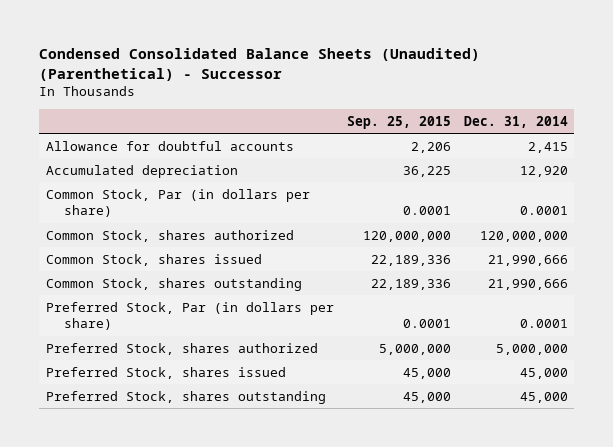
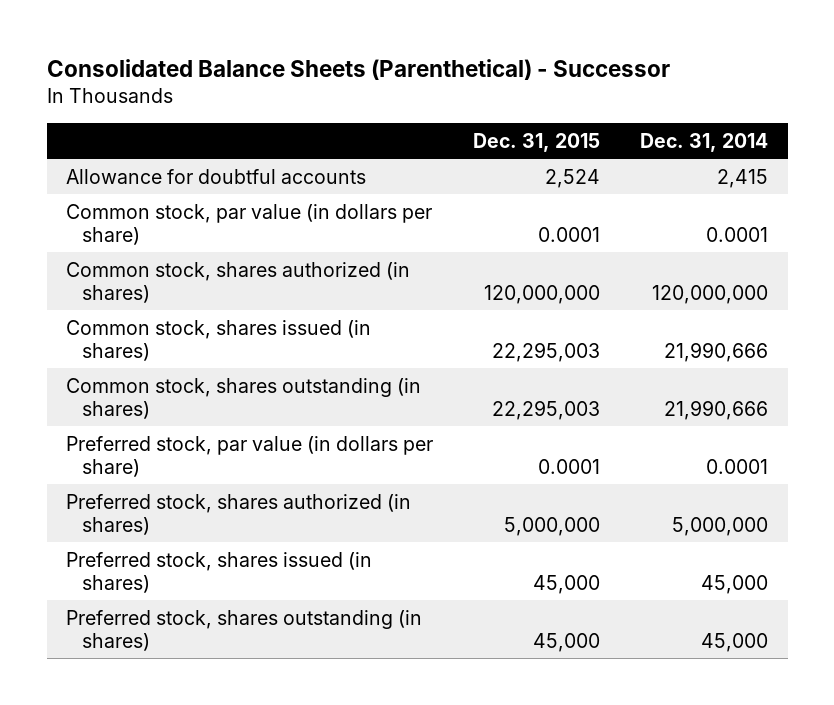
- Condensed Consolidated Balance Sheets (Unaudited) (Parenthetical) - Successor
+ Consolidated Balance Sheets (Parenthetical) - Successor
- | Sep. 25, 2015 | Dec. 31, 2014
+ | Dec. 31, 2015 | Dec. 31, 2014
- Accumulated depreciation | 36,225 | 12,920
- Common Stock, Par (in dollars per share) | 0.0001 | 0.0001
- Common Stock, shares authorized | 120,000,000 | 120,000,000
- Common Stock, shares issued | 22,189,336 | 21,990,666
- Common Stock, shares outstanding | 22,189,336 | 21,990,666
- Preferred Stock, Par (in dollars per share) | 0.0001 | 0.0001
- Preferred Stock, shares authorized | 5,000,000 | 5,000,000
- Preferred Stock, shares issued | 45,000 | 45,000
- Preferred Stock, shares outstanding | 45,000 | 45,000
+ Common stock, par value (in dollars per share) | 0.0001 | 0.0001
+ Common stock, shares authorized (in shares) | 120,000,000 | 120,000,000
+ Common stock, shares issued (in shares) | 22,295,003 | 21,990,666
+ Common stock, shares outstanding (in shares) | 22,295,003 | 21,990,666
+ Preferred stock, par value (in dollars per share) | 0.0001 | 0.0001
+ Preferred stock, shares authorized (in shares) | 5,000,000 | 5,000,000
+ Preferred stock, shares issued (in shares) | 45,000 | 45,000
+ Preferred stock, shares outstanding (in shares) | 45,000 | 45,000

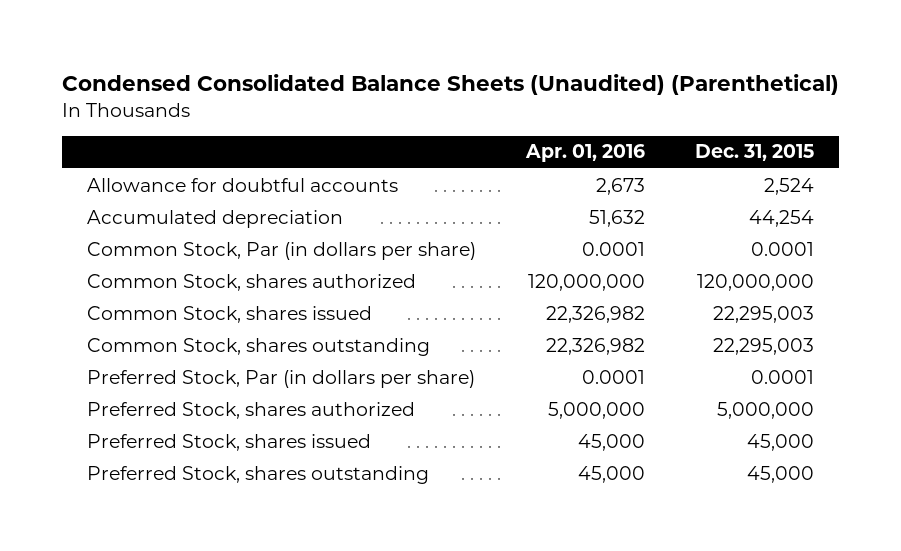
- Consolidated Balance Sheets (Parenthetical) - Successor
+ Condensed Consolidated Balance Sheets (Unaudited) (Parenthetical)
- | Dec. 31, 2015 | Dec. 31, 2014
+ | Apr. 01, 2016 | Dec. 31, 2015
- Common stock, par value (in dollars per share) | 0.0001 | 0.0001
- Common stock, shares authorized (in shares) | 120,000,000 | 120,000,000
- Common stock, shares issued (in shares) | 22,295,003 | 21,990,666
- Common stock, shares outstanding (in shares) | 22,295,003 | 21,990,666
- Preferred stock, par value (in dollars per share) | 0.0001 | 0.0001
- Preferred stock, shares authorized (in shares) | 5,000,000 | 5,000,000
- Preferred stock, shares issued (in shares) | 45,000 | 45,000
- Preferred stock, shares outstanding (in shares) | 45,000 | 45,000
+ Accumulated depreciation | 51,632 | 44,254
+ Common Stock, Par (in dollars per share) | 0.0001 | 0.0001
+ Common Stock, shares authorized | 120,000,000 | 120,000,000
+ Common Stock, shares issued | 22,326,982 | 22,295,003
+ Common Stock, shares outstanding | 22,326,982 | 22,295,003
+ Preferred Stock, Par (in dollars per share) | 0.0001 | 0.0001
+ Preferred Stock, shares authorized | 5,000,000 | 5,000,000
+ Preferred Stock, shares issued | 45,000 | 45,000
+ Preferred Stock, shares outstanding | 45,000 | 45,000

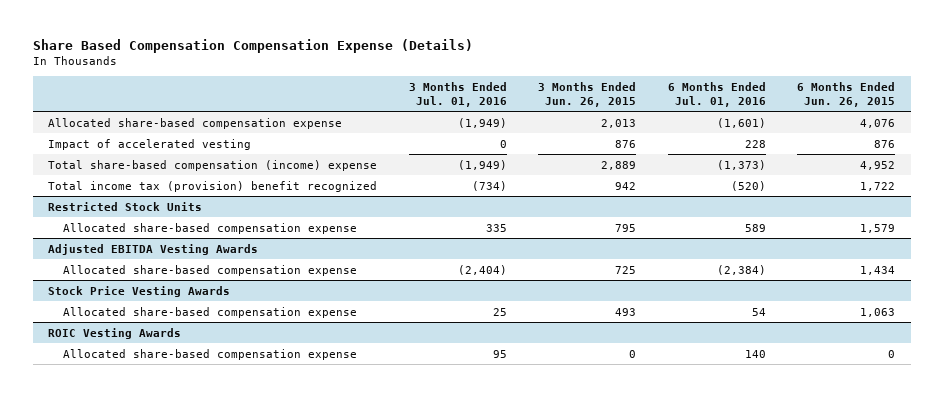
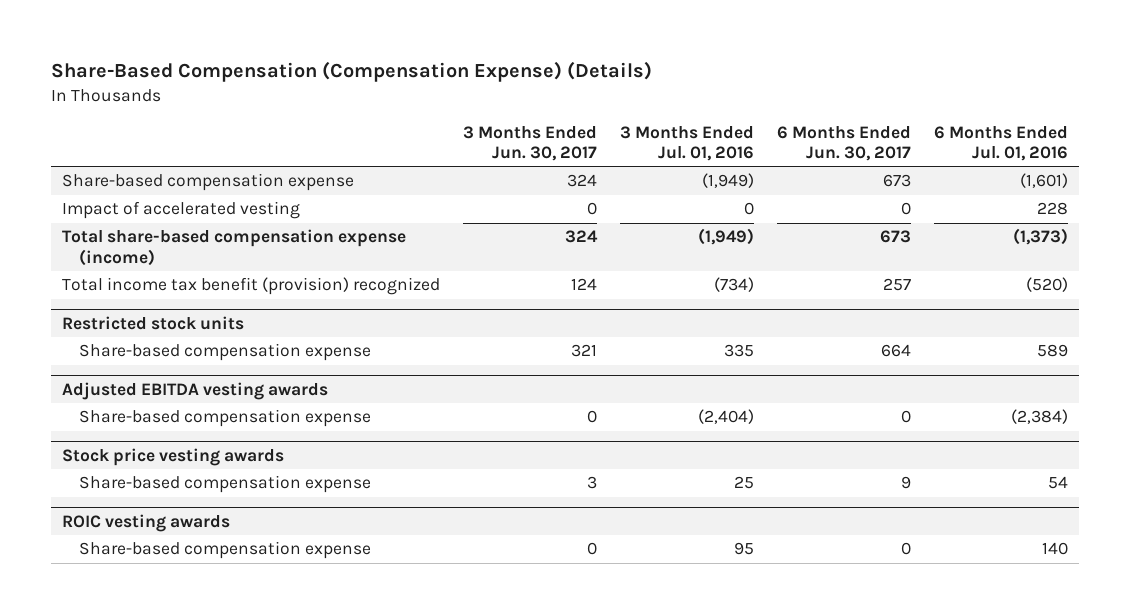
- Share Based Compensation Compensation Expense (Details)
+ Share-Based Compensation (Compensation Expense) (Details)
- | 3 Months Ended Jul. 01, 2016 | 3 Months Ended Jun. 26, 2015 | 6 Months Ended Jul. 01, 2016 | 6 Months Ended Jun. 26, 2015
+ | 3 Months Ended Jun. 30, 2017 | 3 Months Ended Jul. 01, 2016 | 6 Months Ended Jun. 30, 2017 | 6 Months Ended Jul. 01, 2016
- Allocated share-based compensation expense | (1,949) | 2,013 | (1,601) | 4,076
+ Share-based compensation expense | 324 | (1,949) | 673 | (1,601)
- Total share-based compensation (income) expense | (1,949) | 2,889 | (1,373) | 4,952
- Total income tax (provision) benefit recognized | (734) | 942 | (520) | 1,722
- Restricted Stock Units
- Allocated share-based compensation expense | 335 | 795 | 589 | 1,579
- Adjusted EBITDA Vesting Awards
- Allocated share-based compensation expense | (2,404) | 725 | (2,384) | 1,434
- Stock Price Vesting Awards
- Allocated share-based compensation expense | 25 | 493 | 54 | 1,063
- ROIC Vesting Awards
- Allocated share-based compensation expense | 95 | 0 | 140 | 0
+ Total share-based compensation expense (income) | 324 | (1,949) | 673 | (1,373)
+ Total income tax benefit (provision) recognized | 124 | (734) | 257 | (520)
+ Restricted stock units
+ Share-based compensation expense | 321 | 335 | 664 | 589
+ Adjusted EBITDA vesting awards
+ Share-based compensation expense | 0 | (2,404) | 0 | (2,384)
+ Stock price vesting awards
+ Share-based compensation expense | 3 | 25 | 9 | 54
+ ROIC vesting awards
+ Share-based compensation expense | 0 | 95 | 0 | 140

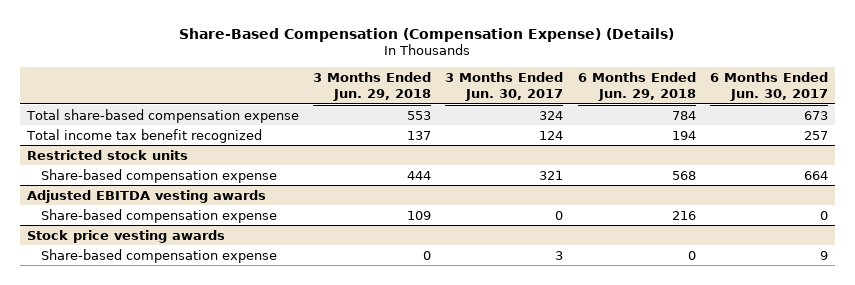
- | 3 Months Ended Jun. 30, 2017 | 3 Months Ended Jul. 01, 2016 | 6 Months Ended Jun. 30, 2017 | 6 Months Ended Jul. 01, 2016
+ | 3 Months Ended Jun. 29, 2018 | 3 Months Ended Jun. 30, 2017 | 6 Months Ended Jun. 29, 2018 | 6 Months Ended Jun. 30, 2017
- Share-based compensation expense | 324 | (1,949) | 673 | (1,601)
- Impact of accelerated vesting | 0 | 0 | 0 | 228
- Total share-based compensation expense (income) | 324 | (1,949) | 673 | (1,373)
- Total income tax benefit (provision) recognized | 124 | (734) | 257 | (520)
+ Total share-based compensation expense | 553 | 324 | 784 | 673
+ Total income tax benefit recognized | 137 | 124 | 194 | 257
- ROIC vesting awards
- Share-based compensation expense | 0 | 95 | 0 | 140

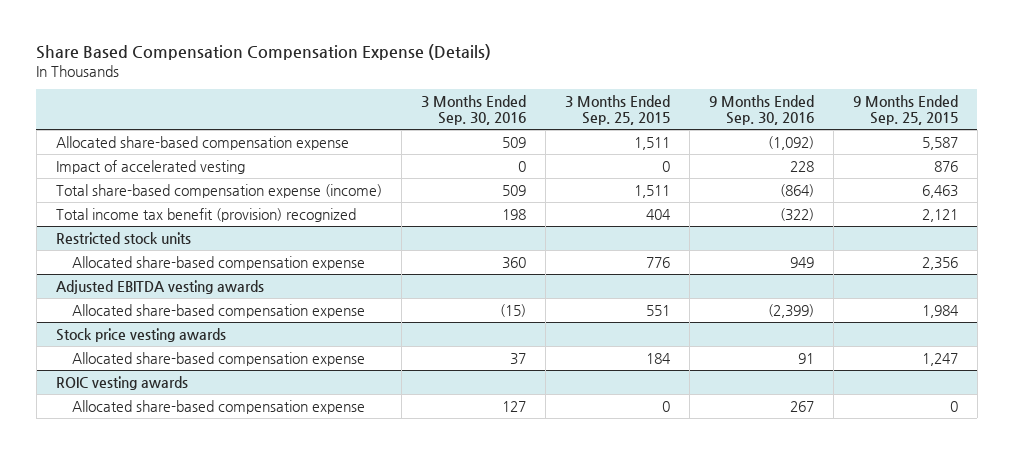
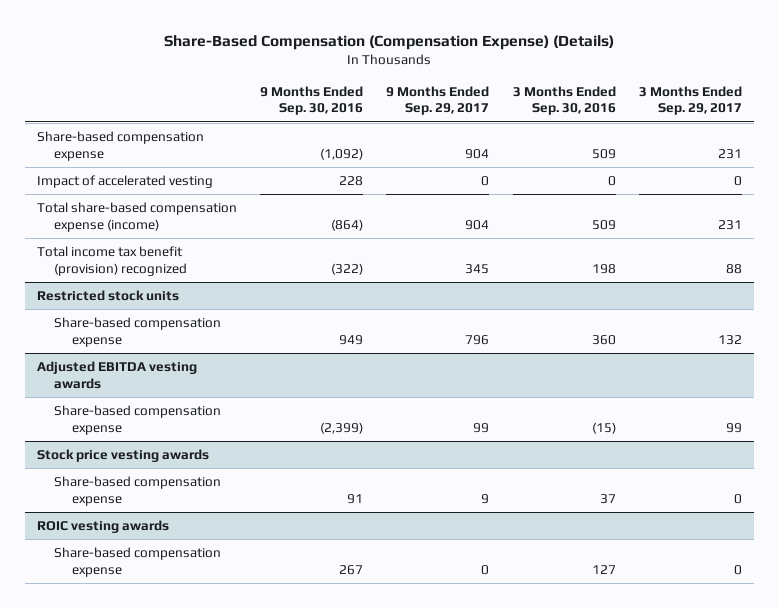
- Share Based Compensation Compensation Expense (Details)
+ Share-Based Compensation (Compensation Expense) (Details)
- | 3 Months Ended Sep. 30, 2016 | 3 Months Ended Sep. 25, 2015 | 9 Months Ended Sep. 30, 2016 | 9 Months Ended Sep. 25, 2015
+ | 9 Months Ended Sep. 30, 2016 | 9 Months Ended Sep. 29, 2017 | 3 Months Ended Sep. 30, 2016 | 3 Months Ended Sep. 29, 2017
- Allocated share-based compensation expense | 509 | 1,511 | (1,092) | 5,587
+ Share-based compensation expense | (1,092) | 904 | 509 | 231
@ Restricted stock units
- Allocated share-based compensation expense | 360 | 776 | 949 | 2,356
+ Share-based compensation expense | 949 | 796 | 360 | 132
@ Adjusted EBITDA vesting awards
- Allocated share-based compensation expense | (15) | 551 | (2,399) | 1,984
+ Share-based compensation expense | (2,399) | 99 | (15) | 99
@ Stock price vesting awards
- Allocated share-based compensation expense | 37 | 184 | 91 | 1,247
+ Share-based compensation expense | 91 | 9 | 37 | 0
@ ROIC vesting awards
- Allocated share-based compensation expense | 127 | 0 | 267 | 0
+ Share-based compensation expense | 267 | 0 | 127 | 0

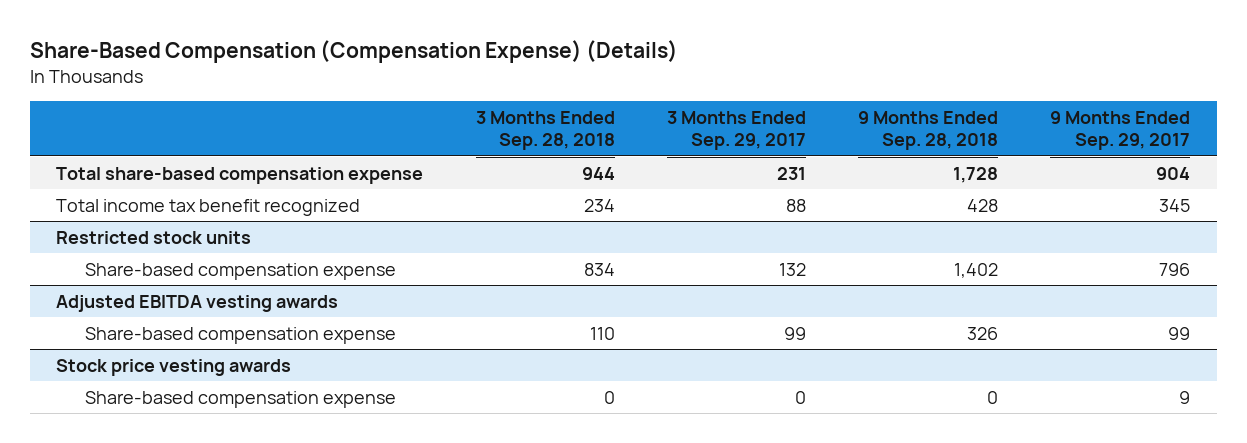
- | 9 Months Ended Sep. 30, 2016 | 9 Months Ended Sep. 29, 2017 | 3 Months Ended Sep. 30, 2016 | 3 Months Ended Sep. 29, 2017
+ | 3 Months Ended Sep. 28, 2018 | 3 Months Ended Sep. 29, 2017 | 9 Months Ended Sep. 28, 2018 | 9 Months Ended Sep. 29, 2017
- Share-based compensation expense | (1,092) | 904 | 509 | 231
- Impact of accelerated vesting | 228 | 0 | 0 | 0
- Total share-based compensation expense (income) | (864) | 904 | 509 | 231
- Total income tax benefit (provision) recognized | (322) | 345 | 198 | 88
+ Total share-based compensation expense | 944 | 231 | 1,728 | 904
+ Total income tax benefit recognized | 234 | 88 | 428 | 345
- ROIC vesting awards
- Share-based compensation expense | 267 | 0 | 127 | 0

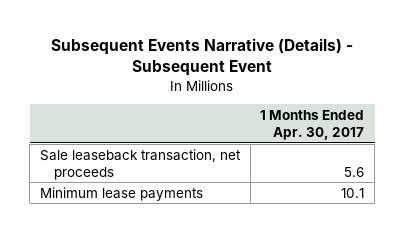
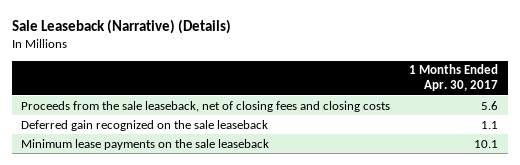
- Subsequent Events Narrative (Details) - Subsequent Event
+ Sale Leaseback (Narrative) (Details)
- Sale leaseback transaction, net proceeds | 5.6
- Minimum lease payments | 10.1
+ Proceeds from the sale leaseback, net of closing fees and closing costs | 5.6
+ Deferred gain recognized on the sale leaseback | 1.1
+ Minimum lease payments on the sale leaseback | 10.1

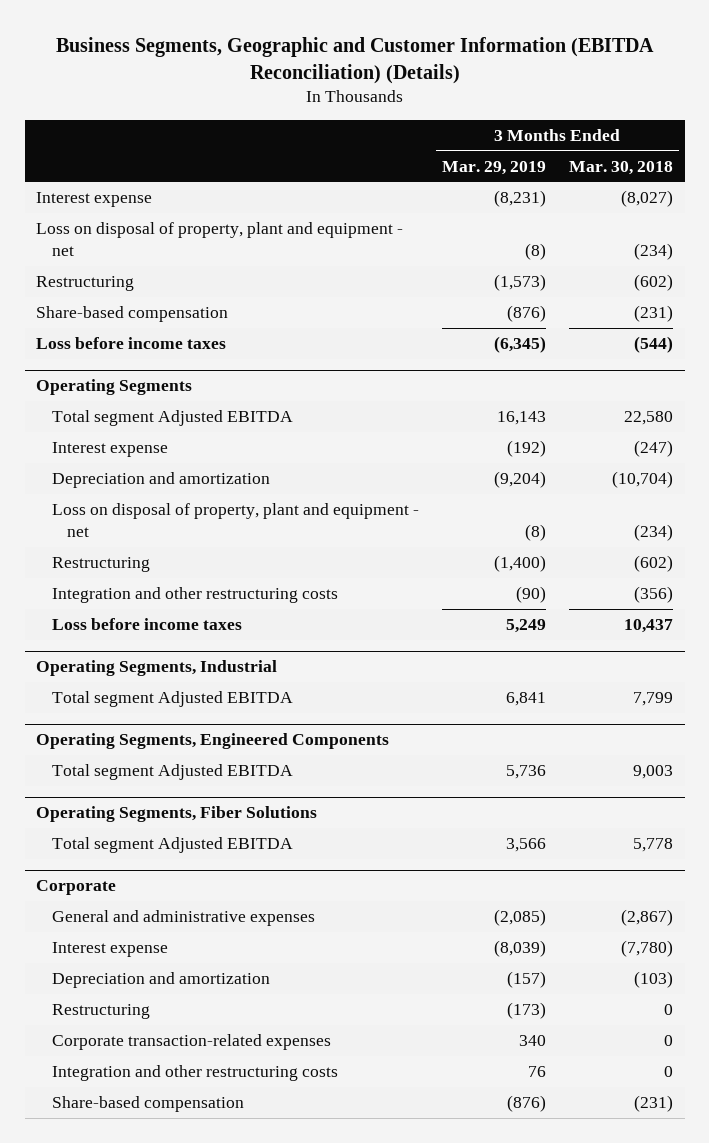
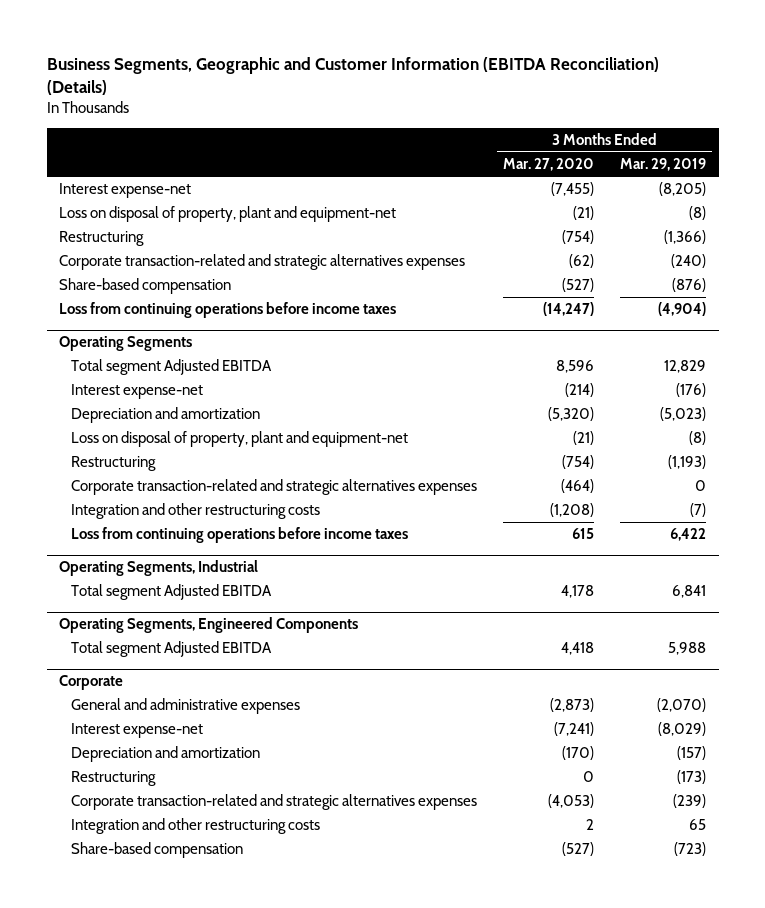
- | 3 Months Ended Mar. 29, 2019 | 3 Months Ended Mar. 30, 2018
+ | 3 Months Ended Mar. 27, 2020 | 3 Months Ended Mar. 29, 2019
- Interest expense | (8,231) | (8,027)
- Loss on disposal of property, plant and equipment - net | (8) | (234)
- Restructuring | (1,573) | (602)
+ Interest expense-net | (7,455) | (8,205)
+ Loss on disposal of property, plant and equipment-net | (21) | (8)
+ Restructuring | (754) | (1,366)
+ Corporate transaction-related and strategic alternatives expenses | (62) | (240)
- Loss before income taxes | (6,345) | (544)
+ Loss from continuing operations before income taxes | (14,247) | (4,904)
@ Operating Segments
- Total segment Adjusted EBITDA | 16,143 | 22,580
- Interest expense | (192) | (247)
- Depreciation and amortization | (9,204) | (10,704)
- Loss on disposal of property, plant and equipment - net | (8) | (234)
- Restructuring | (1,400) | (602)
- Integration and other restructuring costs | (90) | (356)
- Loss before income taxes | 5,249 | 10,437
+ Total segment Adjusted EBITDA | 8,596 | 12,829
+ Interest expense-net | (214) | (176)
+ Depreciation and amortization | (5,320) | (5,023)
+ Loss on disposal of property, plant and equipment-net | (21) | (8)
+ Restructuring | (754) | (1,193)
+ Corporate transaction-related and strategic alternatives expenses | (464) | 0
+ Integration and other restructuring costs | (1,208) | (7)
+ Loss from continuing operations before income taxes | 615 | 6,422
@ Operating Segments, Engineered Components
- Total segment Adjusted EBITDA | 5,736 | 9,003
- Operating Segments, Fiber Solutions
- Total segment Adjusted EBITDA | 3,566 | 5,778
@ Operating Segments, Engineered Components
+ Total segment Adjusted EBITDA | 4,418 | 5,988
@ Corporate
- General and administrative expenses | (2,085) | (2,867)
- Interest expense | (8,039) | (7,780)
+ General and administrative expenses | (2,873) | (2,070)
+ Interest expense-net | (7,241) | (8,029)
- Corporate transaction-related expenses | 340 | 0
- Integration and other restructuring costs | 76 | 0
- Share-based compensation | (876) | (231)
+ Corporate transaction-related and strategic alternatives expenses | (4,053) | (239)
+ Integration and other restructuring costs | 2 | 65
+ Share-based compensation | (527) | (723)

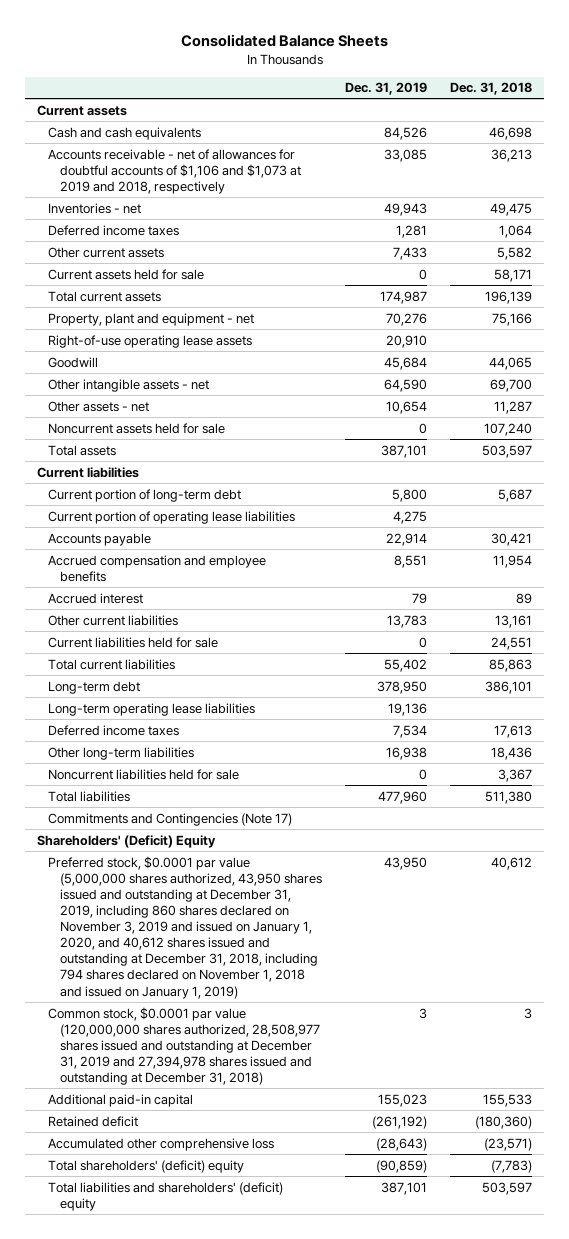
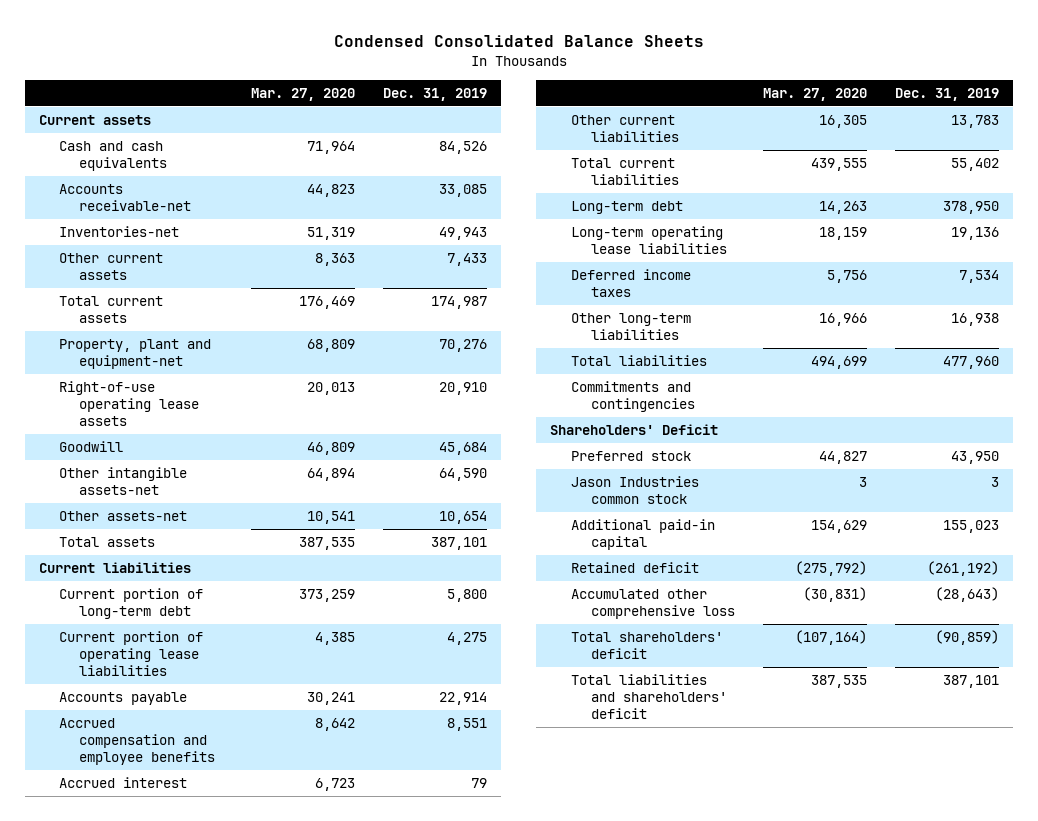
- Consolidated Balance Sheets
+ Condensed Consolidated Balance Sheets
- | Dec. 31, 2019 | Dec. 31, 2018
+ | Mar. 27, 2020 | Dec. 31, 2019
- Accounts receivable - net of allowances for doubtful accounts of $1,106 and $1,073 at 2019 and 2018, respectively | 33,085 | 36,213
- Inventories - net | 49,943 | 49,475
- Deferred income taxes | 1,281 | 1,064
+ Accounts receivable-net | 44,823 | 33,085
+ Inventories-net | 51,319 | 49,943
- Current assets held for sale | 0 | 58,171
- Property, plant and equipment - net | 70,276 | 75,166
+ Property, plant and equipment-net | 68,809 | 70,276
- Other intangible assets - net | 64,590 | 69,700
- Other assets - net | 10,654 | 11,287
- Noncurrent assets held for sale | 0 | 107,240
+ Other intangible assets-net | 64,894 | 64,590
+ Other assets-net | 10,541 | 10,654
- Current liabilities held for sale | 0 | 24,551
- Noncurrent liabilities held for sale | 0 | 3,367
- Commitments and Contingencies (Note 17)
- Shareholders' (Deficit) Equity
- Preferred stock, $0.0001 par value (5,000,000 shares authorized, 43,950 shares issued and outstanding at December 31, 2019, including 860 shares declared on November 3, 2019 and issued on January 1, 2020, and 40,612 shares issued and outstanding at December 31, 2018, including 794 shares declared on November 1, 2018 and issued on January 1, 2019) | 43,950 | 40,612
- Common stock, $0.0001 par value (120,000,000 shares authorized, 28,508,977 shares issued and outstanding at December 31, 2019 and 27,394,978 shares issued and outstanding at December 31, 2018) | 3 | 3
+ Commitments and contingencies
+ Shareholders' Deficit
+ Preferred stock | 44,827 | 43,950
+ Jason Industries common stock | 3 | 3
- Total shareholders' (deficit) equity | (90,859) | (7,783)
- Total liabilities and shareholders' (deficit) equity | 387,101 | 503,597
+ Total shareholders' deficit | (107,164) | (90,859)
+ Total liabilities and shareholders' deficit | 387,535 | 387,101

